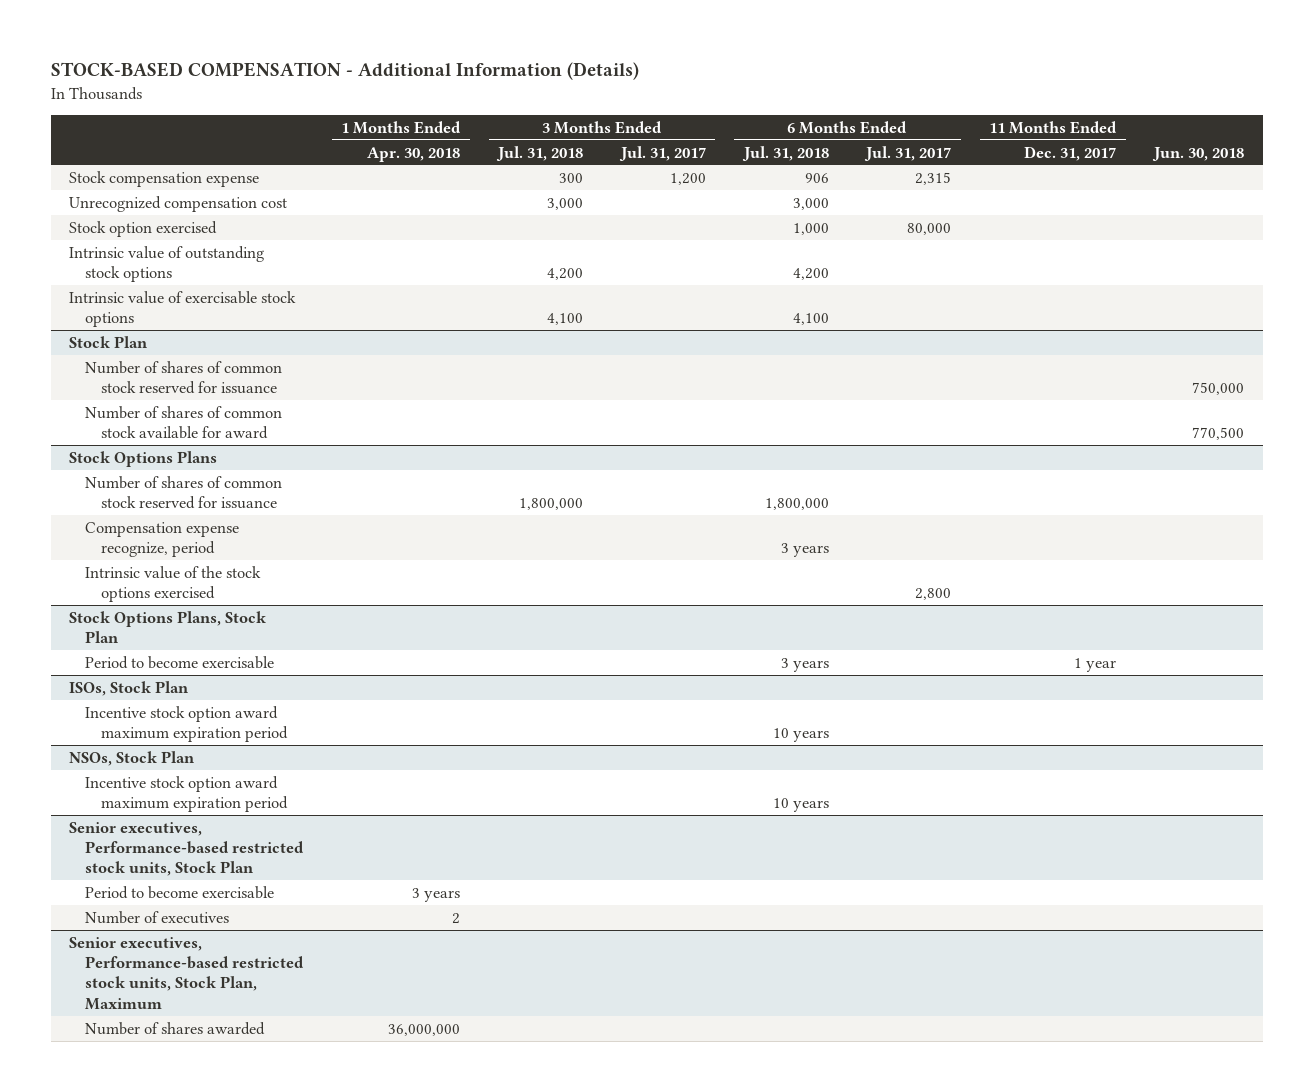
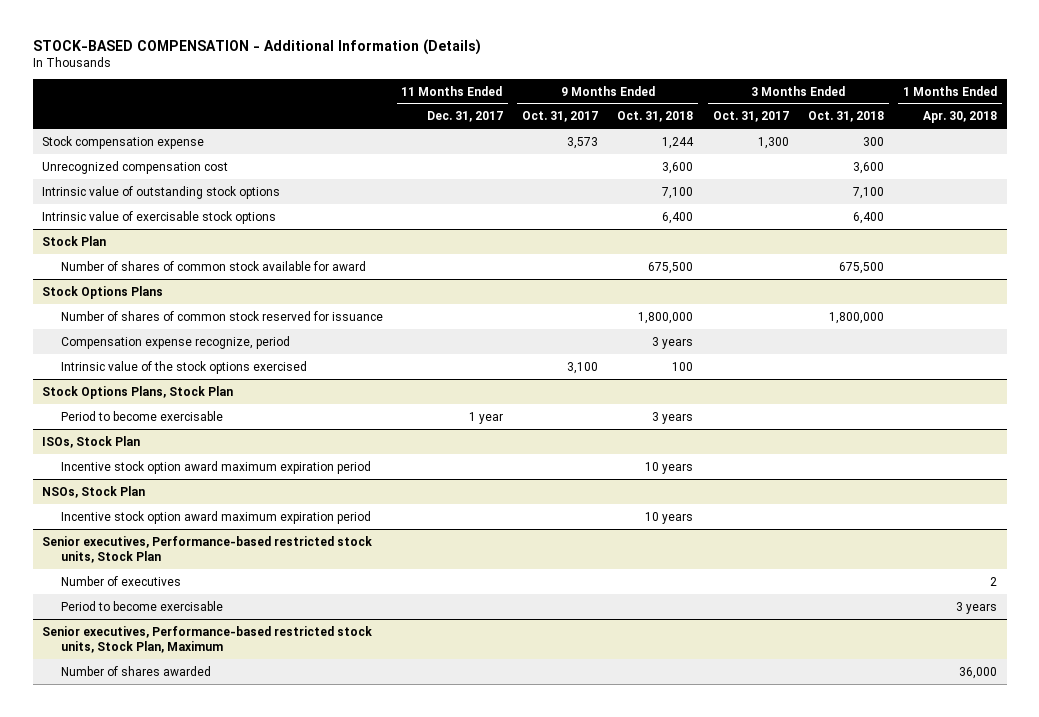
- | 1 Months Ended Apr. 30, 2018 | 3 Months Ended Jul. 31, 2018 | 3 Months Ended Jul. 31, 2017 | 6 Months Ended Jul. 31, 2018 | 6 Months Ended Jul. 31, 2017 | 11 Months Ended Dec. 31, 2017 | Jun. 30, 2018
+ | 11 Months Ended Dec. 31, 2017 | 9 Months Ended Oct. 31, 2017 | 9 Months Ended Oct. 31, 2018 | 3 Months Ended Oct. 31, 2017 | 3 Months Ended Oct. 31, 2018 | 1 Months Ended Apr. 30, 2018
- Stock option exercised | | | | 1,000 | 80,000 | |
@ Stock Plan
- Number of shares of common stock reserved for issuance | | | | | | | 750,000
@ Senior executives, Performance-based restricted stock units, Stock Plan
moved down: Period to become exercisable | | | | | | 3 years
@ Senior executives, Performance-based restricted stock units, Stock Plan, Maximum
- Number of shares awarded | 36,000,000 | | | | | |
+ Number of shares awarded | | | | | | 36,000

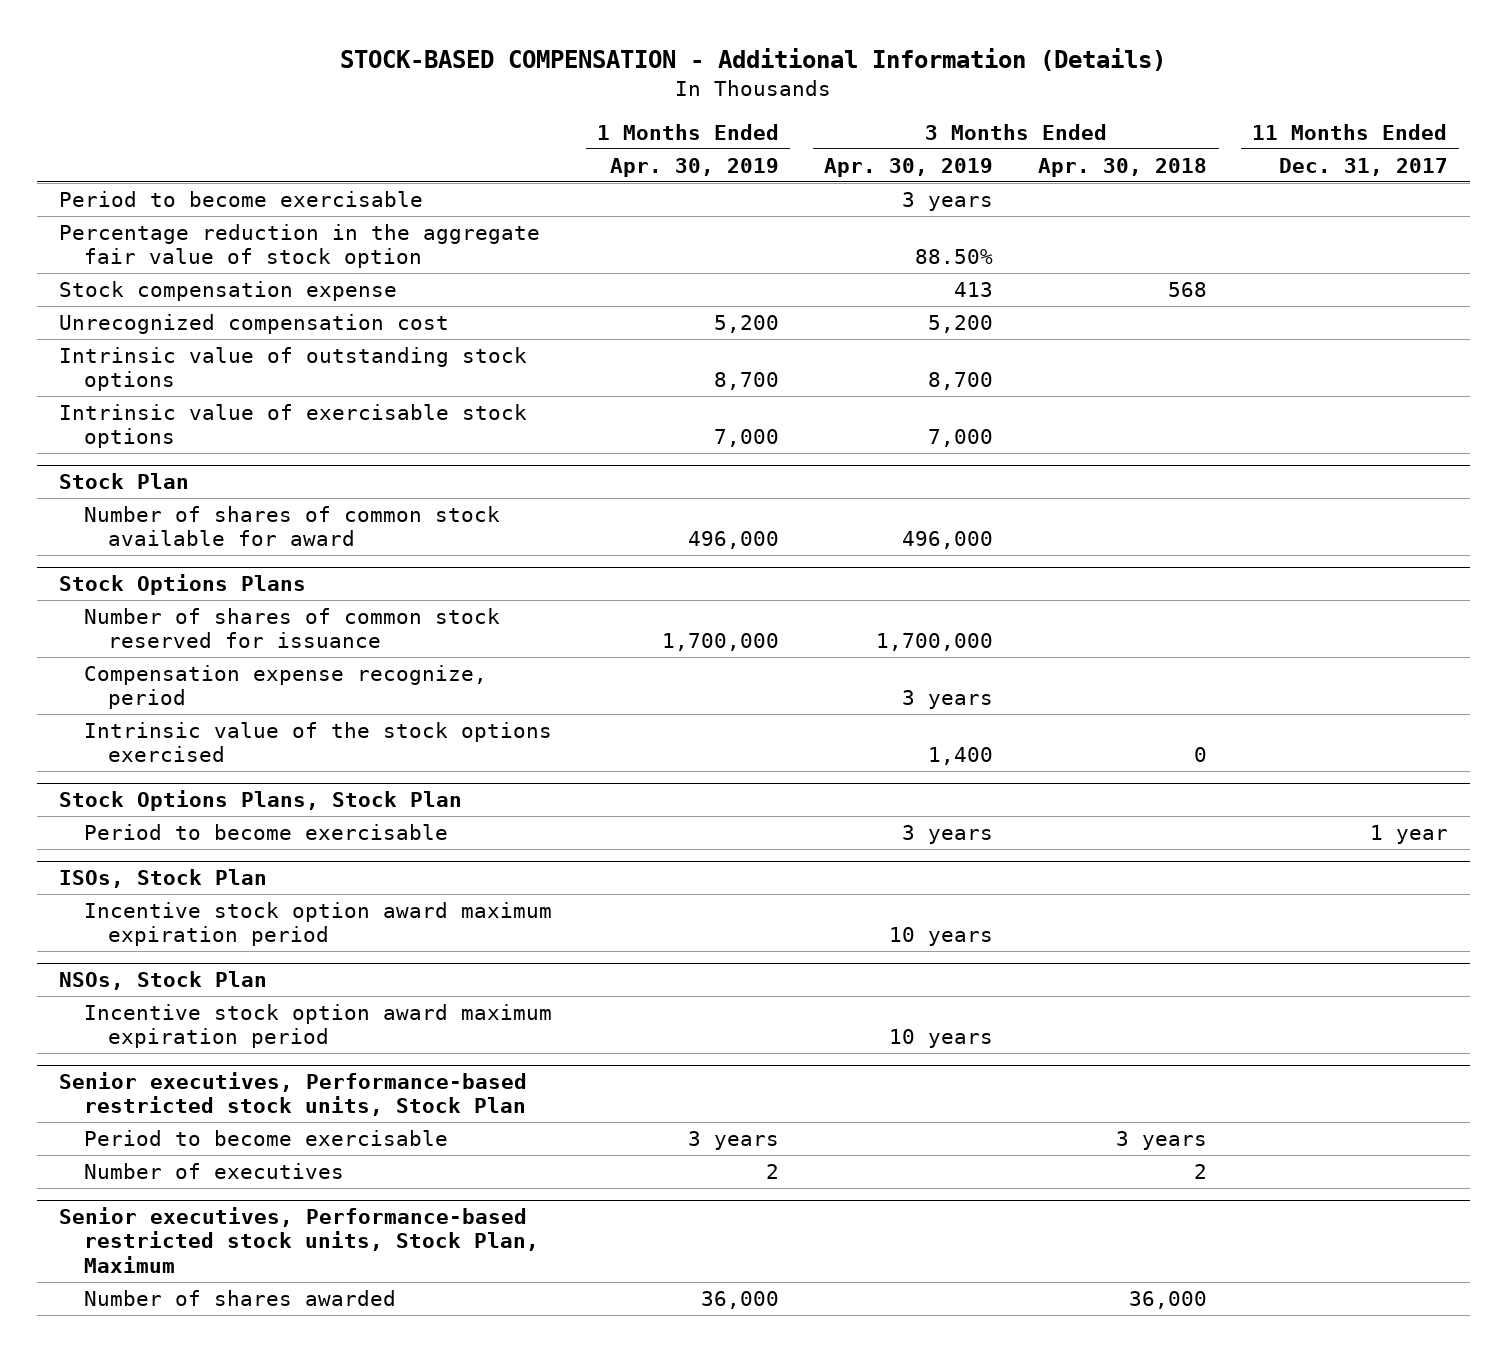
- | 11 Months Ended Dec. 31, 2017 | 9 Months Ended Oct. 31, 2017 | 9 Months Ended Oct. 31, 2018 | 3 Months Ended Oct. 31, 2017 | 3 Months Ended Oct. 31, 2018 | 1 Months Ended Apr. 30, 2018
+ | 1 Months Ended Apr. 30, 2019 | 3 Months Ended Apr. 30, 2019 | 3 Months Ended Apr. 30, 2018 | 11 Months Ended Dec. 31, 2017
+ Period to become exercisable | | 3 years | |
+ Percentage reduction in the aggregate fair value of stock option | | 88.50% | |
@ Senior executives, Performance-based restricted stock units, Stock Plan
moved down: Number of executives | 2 | | 2 |

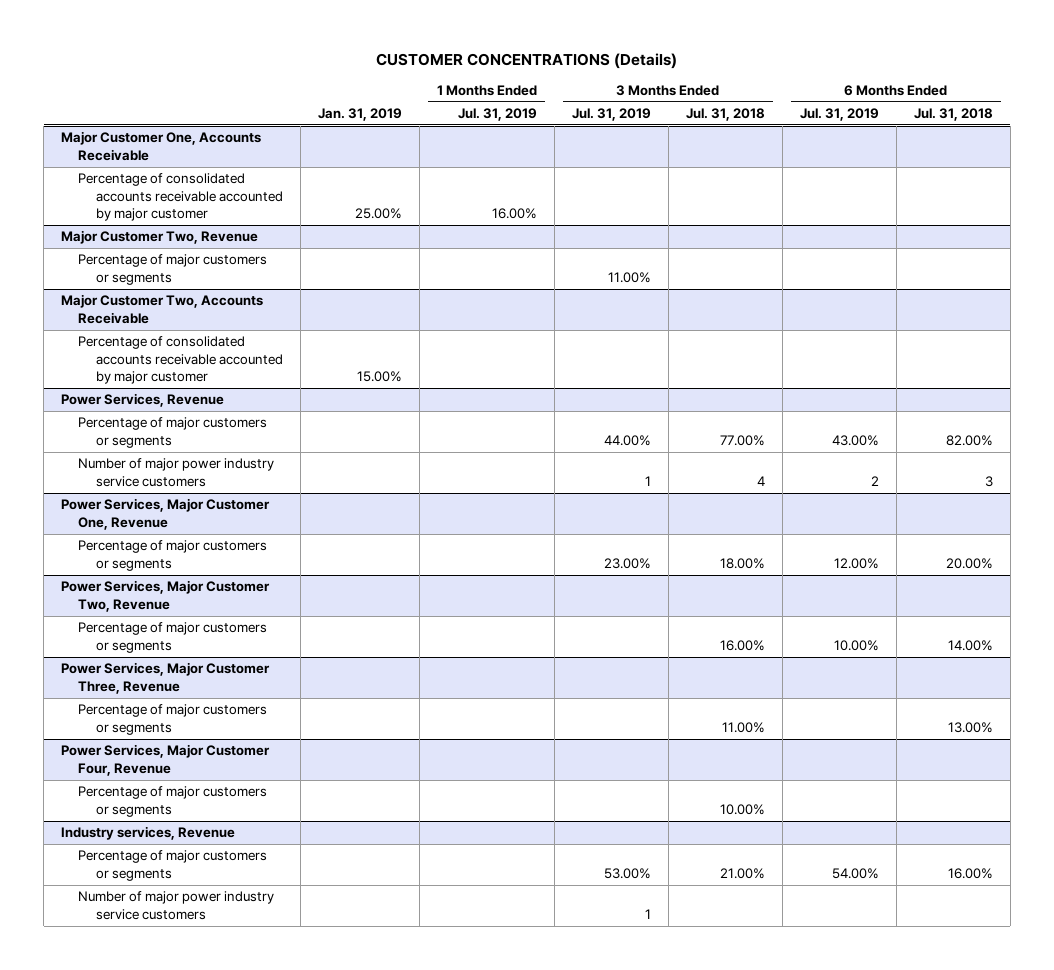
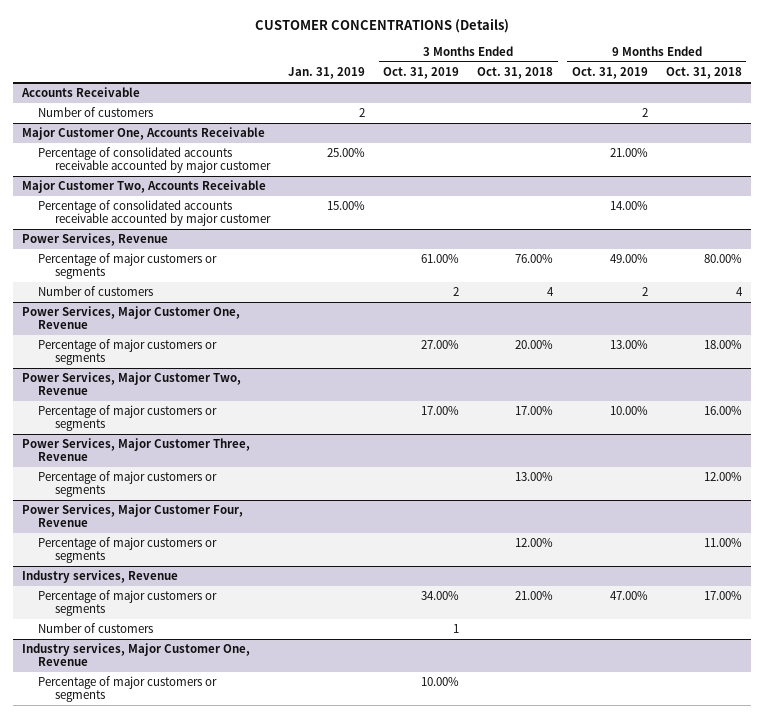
- | Jan. 31, 2019 | 1 Months Ended Jul. 31, 2019 | 3 Months Ended Jul. 31, 2019 | 3 Months Ended Jul. 31, 2018 | 6 Months Ended Jul. 31, 2019 | 6 Months Ended Jul. 31, 2018
+ | Jan. 31, 2019 | 3 Months Ended Oct. 31, 2019 | 3 Months Ended Oct. 31, 2018 | 9 Months Ended Oct. 31, 2019 | 9 Months Ended Oct. 31, 2018
+ Accounts Receivable
+ Number of customers | 2 | | | 2 |
- Major Customer Two, Revenue
- Percentage of major customers or segments | | | 11.00% | | |
@ Power Services, Revenue
- Number of major power industry service customers | | | 1 | 4 | 2 | 3
+ Number of customers | | 2 | 4 | 2 | 4
@ Industry services, Revenue
- Number of major power industry service customers | | | 1 | | |
+ Number of customers | | 1 | | |
+ Industry services, Major Customer One, Revenue
+ Percentage of major customers or segments | | 10.00% | | |

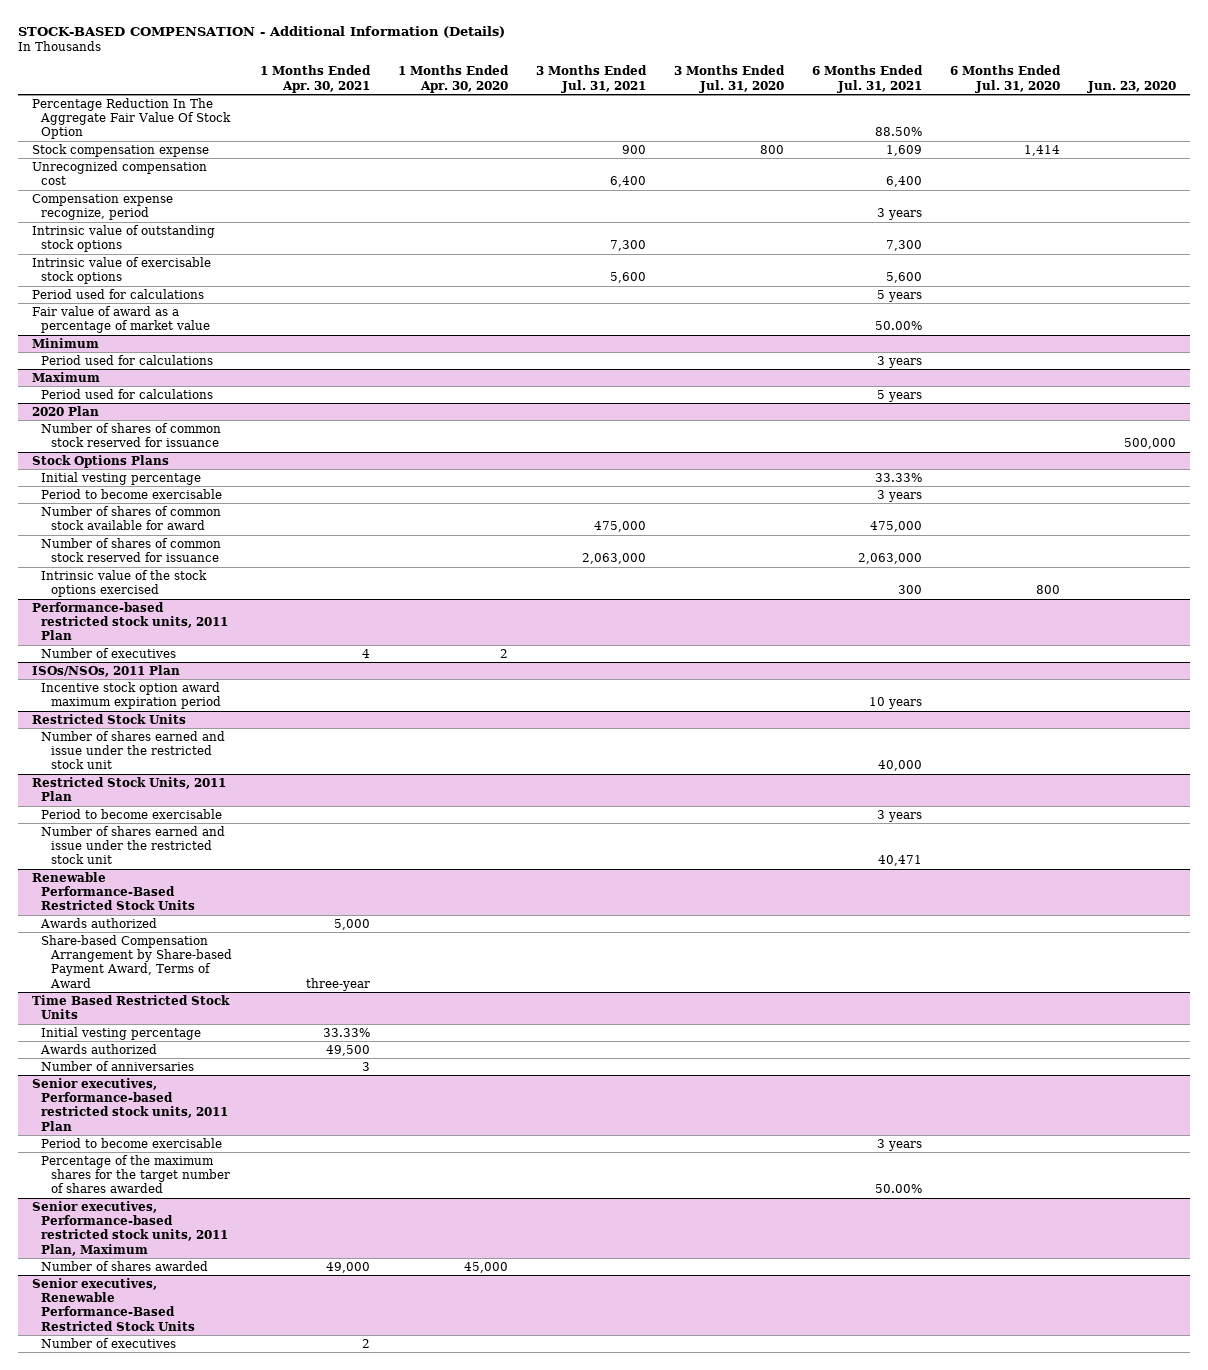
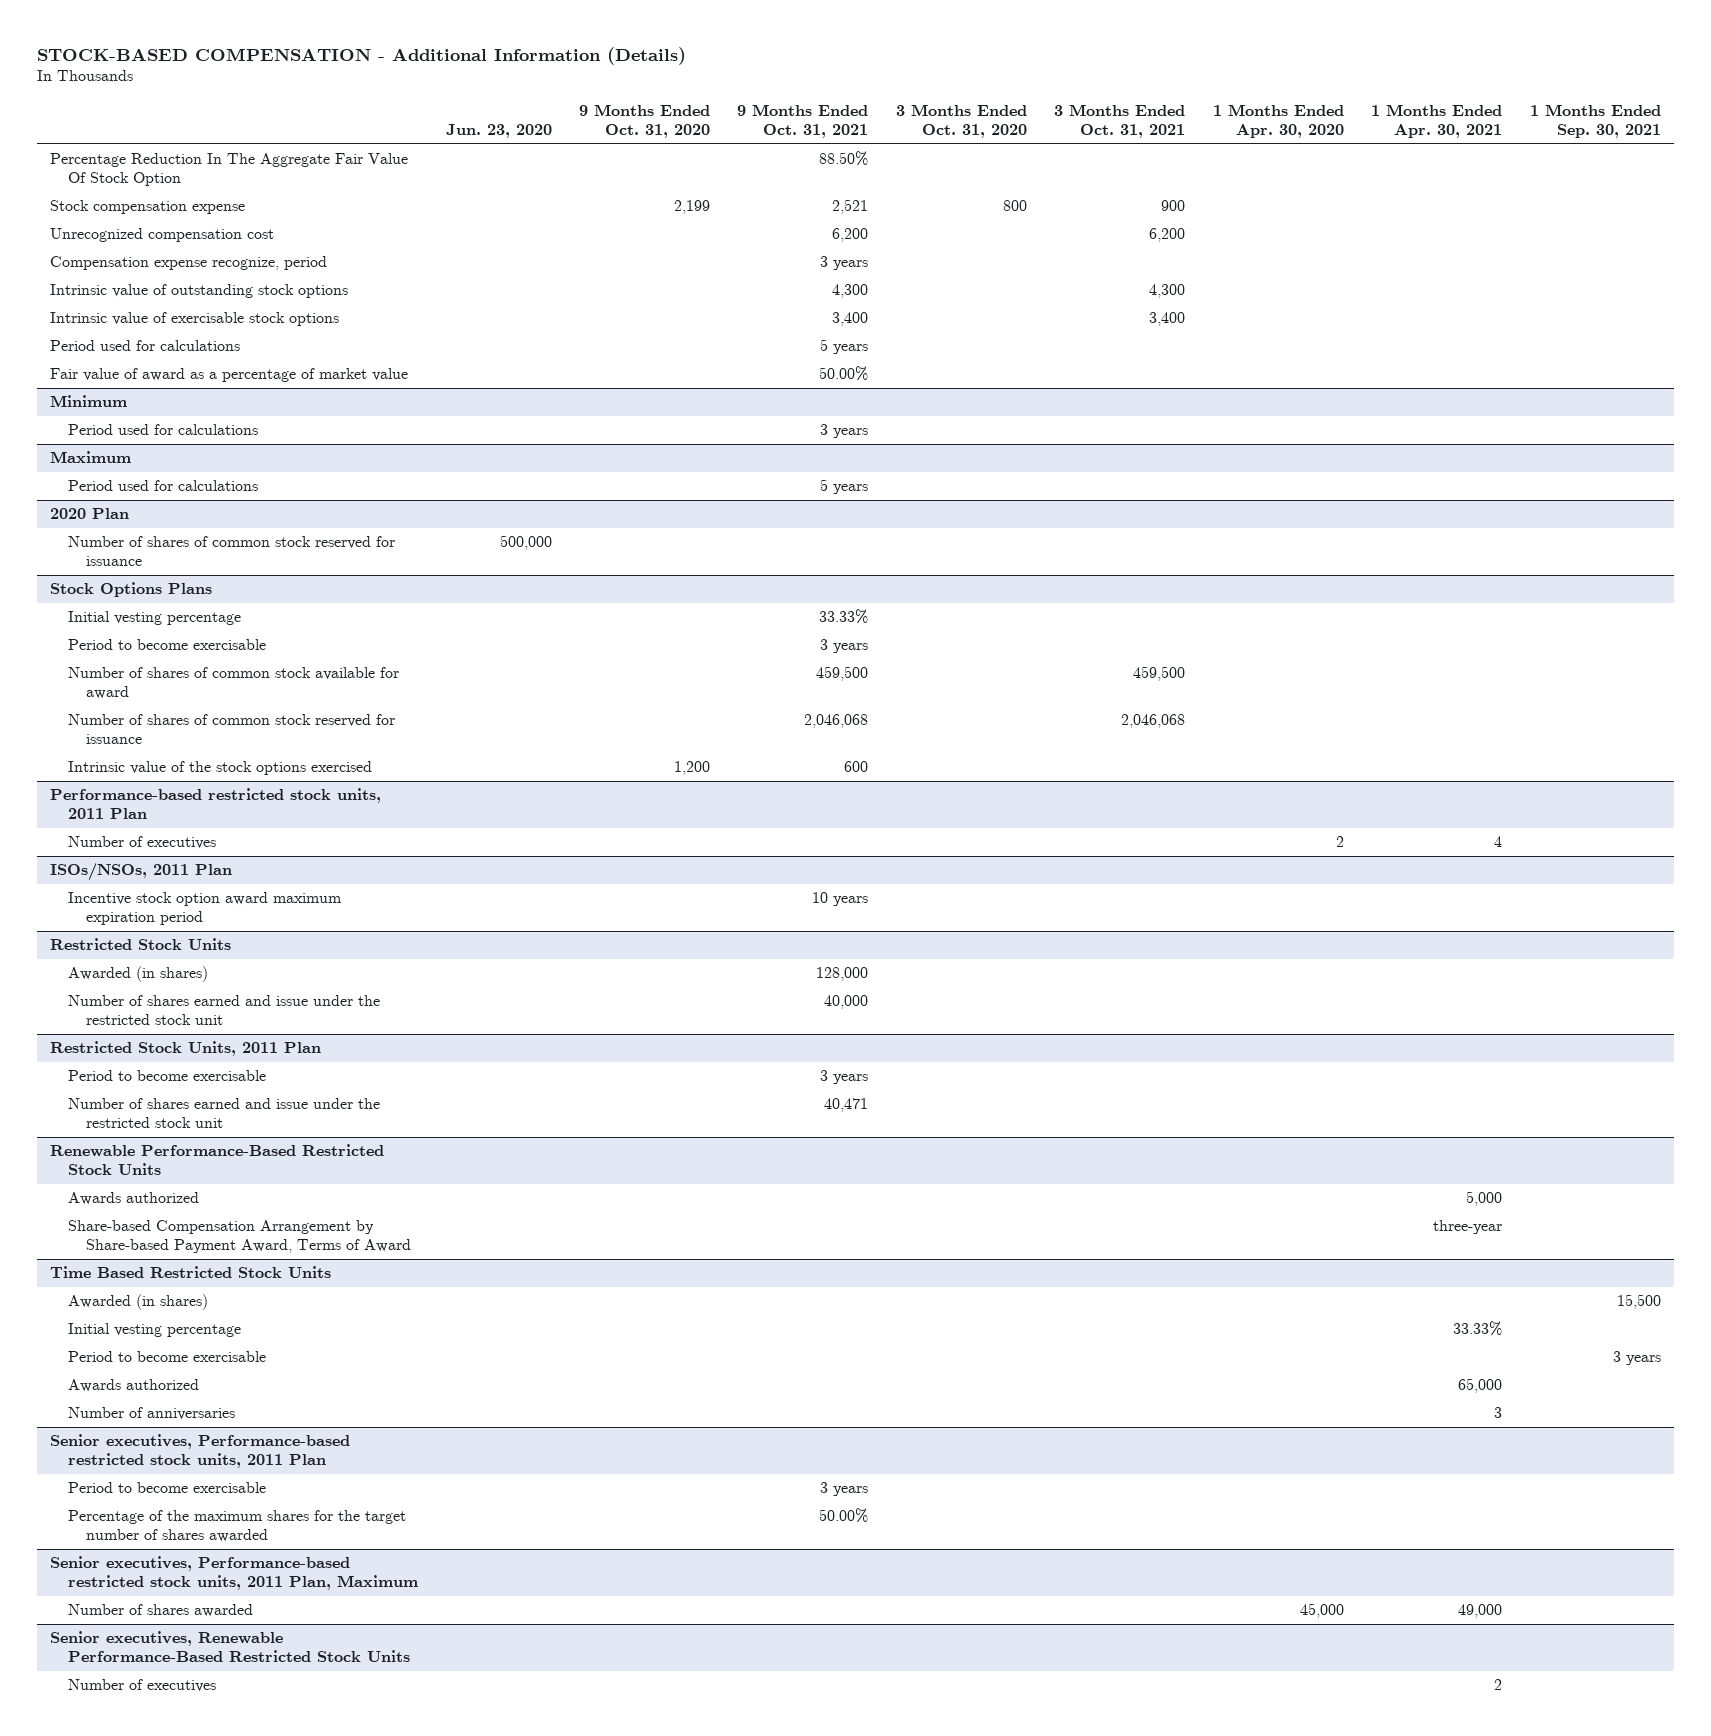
- | 1 Months Ended Apr. 30, 2021 | 1 Months Ended Apr. 30, 2020 | 3 Months Ended Jul. 31, 2021 | 3 Months Ended Jul. 31, 2020 | 6 Months Ended Jul. 31, 2021 | 6 Months Ended Jul. 31, 2020 | Jun. 23, 2020
+ | Jun. 23, 2020 | 9 Months Ended Oct. 31, 2020 | 9 Months Ended Oct. 31, 2021 | 3 Months Ended Oct. 31, 2020 | 3 Months Ended Oct. 31, 2021 | 1 Months Ended Apr. 30, 2020 | 1 Months Ended Apr. 30, 2021 | 1 Months Ended Sep. 30, 2021
@ Restricted Stock Units
+ Awarded (in shares) | | | 128,000 | | | | |
@ Time Based Restricted Stock Units
+ Awarded (in shares) | | | | | | | | 15,500
- Awards authorized | 49,500 | | | | | |
+ Period to become exercisable | | | | | | | | 3 years
+ Awards authorized | | | | | | | 65,000 |

